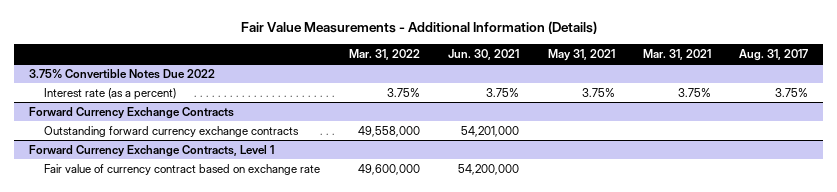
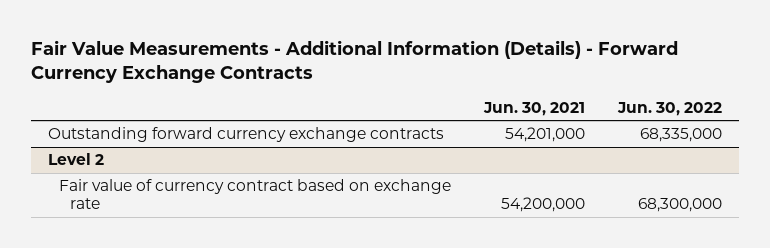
- Fair Value Measurements - Additional Information (Details)
+ Fair Value Measurements - Additional Information (Details) - Forward Currency Exchange Contracts
- | Mar. 31, 2022 | Jun. 30, 2021 | May 31, 2021 | Mar. 31, 2021 | Aug. 31, 2017
+ | Jun. 30, 2021 | Jun. 30, 2022
- 3.75% Convertible Notes Due 2022
- Interest rate (as a percent) | 3.75% | 3.75% | 3.75% | 3.75% | 3.75%
- Forward Currency Exchange Contracts
- Forward Currency Exchange Contracts, Level 1
+ Level 2

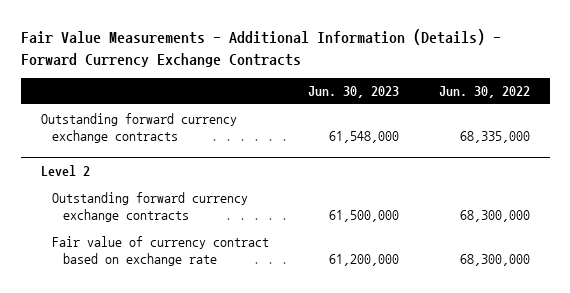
- | Jun. 30, 2021 | Jun. 30, 2022
+ | Jun. 30, 2023 | Jun. 30, 2022
@ Level 2
+ Outstanding forward currency exchange contracts | 61,500,000 | 68,300,000

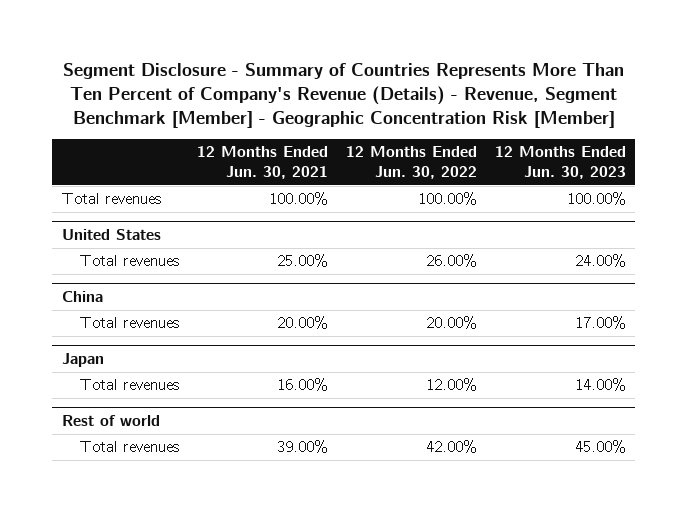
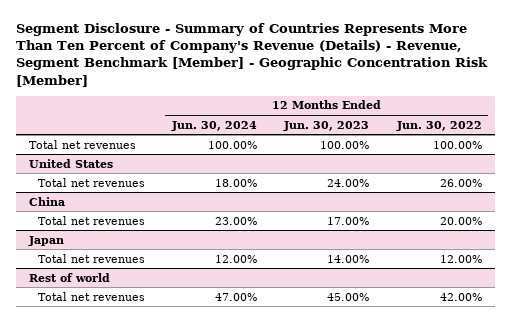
- | 12 Months Ended Jun. 30, 2021 | 12 Months Ended Jun. 30, 2022 | 12 Months Ended Jun. 30, 2023
+ | 12 Months Ended Jun. 30, 2024 | 12 Months Ended Jun. 30, 2023 | 12 Months Ended Jun. 30, 2022
- Total revenues | 100.00% | 100.00% | 100.00%
+ Total net revenues | 100.00% | 100.00% | 100.00%
@ United States
- Total revenues | 25.00% | 26.00% | 24.00%
+ Total net revenues | 18.00% | 24.00% | 26.00%
@ China
- Total revenues | 20.00% | 20.00% | 17.00%
+ Total net revenues | 23.00% | 17.00% | 20.00%
@ Japan
- Total revenues | 16.00% | 12.00% | 14.00%
+ Total net revenues | 12.00% | 14.00% | 12.00%
@ Rest of world
- Total revenues | 39.00% | 42.00% | 45.00%
+ Total net revenues | 47.00% | 45.00% | 42.00%

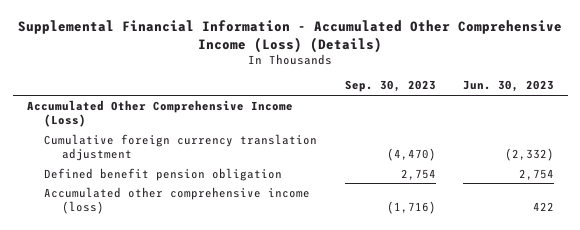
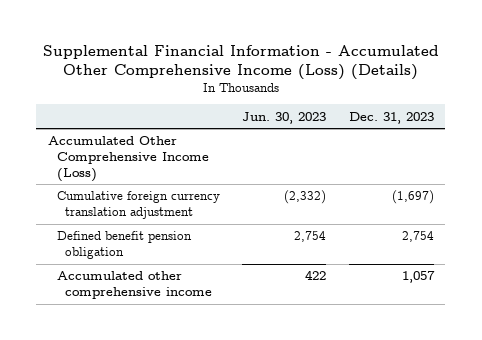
- | Sep. 30, 2023 | Jun. 30, 2023
+ | Jun. 30, 2023 | Dec. 31, 2023
- Accumulated other comprehensive income (loss) | (1,716) | 422
+ Accumulated other comprehensive income | 422 | 1,057

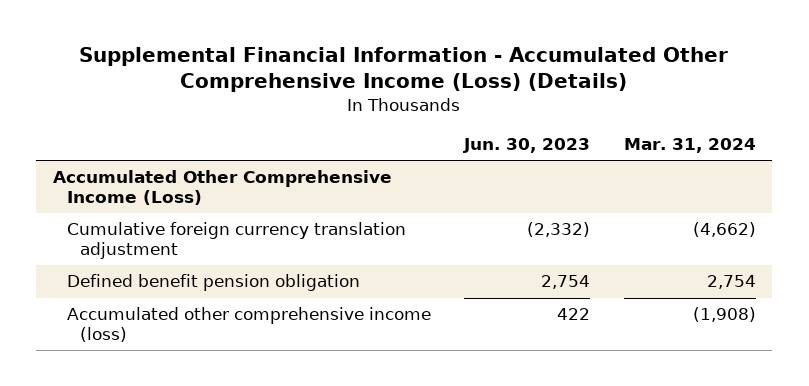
- | Jun. 30, 2023 | Dec. 31, 2023
+ | Jun. 30, 2023 | Mar. 31, 2024
- Accumulated other comprehensive income | 422 | 1,057
+ Accumulated other comprehensive income (loss) | 422 | (1,908)

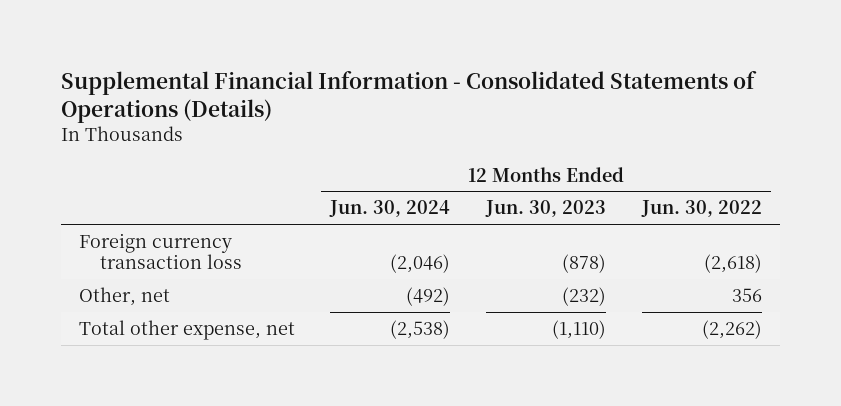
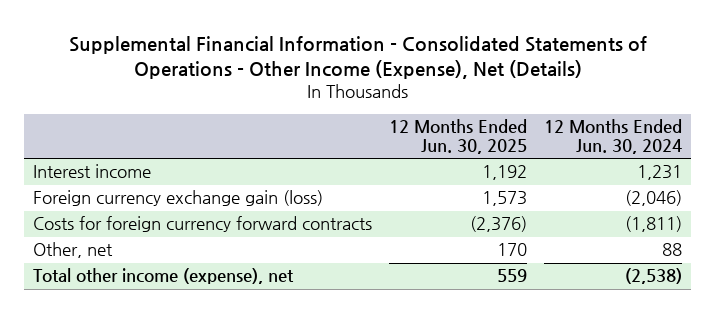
- Supplemental Financial Information - Consolidated Statements of Operations (Details)
+ Supplemental Financial Information - Consolidated Statements of Operations - Other Income (Expense), Net (Details)
- | 12 Months Ended Jun. 30, 2024 | 12 Months Ended Jun. 30, 2023 | 12 Months Ended Jun. 30, 2022
+ | 12 Months Ended Jun. 30, 2025 | 12 Months Ended Jun. 30, 2024
- Foreign currency transaction loss | (2,046) | (878) | (2,618)
- Other, net | (492) | (232) | 356
- Total other expense, net | (2,538) | (1,110) | (2,262)
+ Interest income | 1,192 | 1,231
+ Foreign currency exchange gain (loss) | 1,573 | (2,046)
+ Costs for foreign currency forward contracts | (2,376) | (1,811)
+ Other, net | 170 | 88
+ Total other income (expense), net | 559 | (2,538)

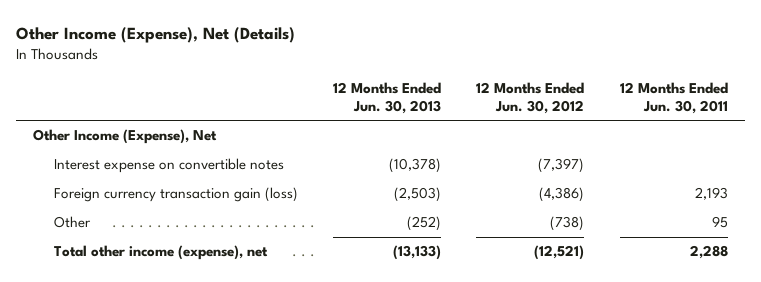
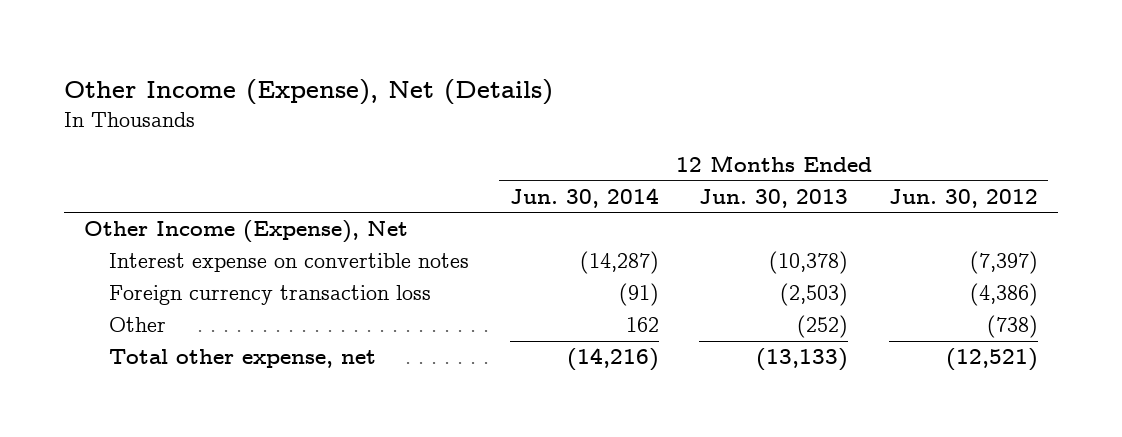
- | 12 Months Ended Jun. 30, 2013 | 12 Months Ended Jun. 30, 2012 | 12 Months Ended Jun. 30, 2011
+ | 12 Months Ended Jun. 30, 2014 | 12 Months Ended Jun. 30, 2013 | 12 Months Ended Jun. 30, 2012
- Foreign currency transaction gain (loss) | (2,503) | (4,386) | 2,193
+ Foreign currency transaction loss | (91) | (2,503) | (4,386)
- Total other income (expense), net | (13,133) | (12,521) | 2,288
+ Total other expense, net | (14,216) | (13,133) | (12,521)

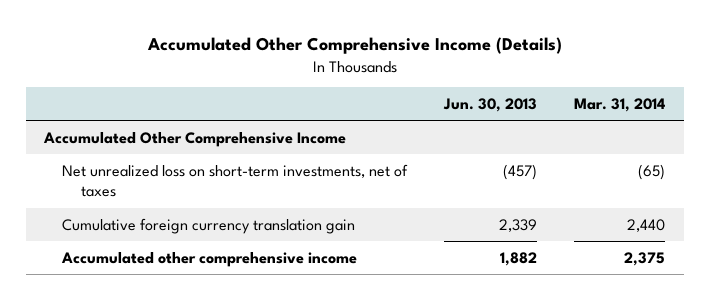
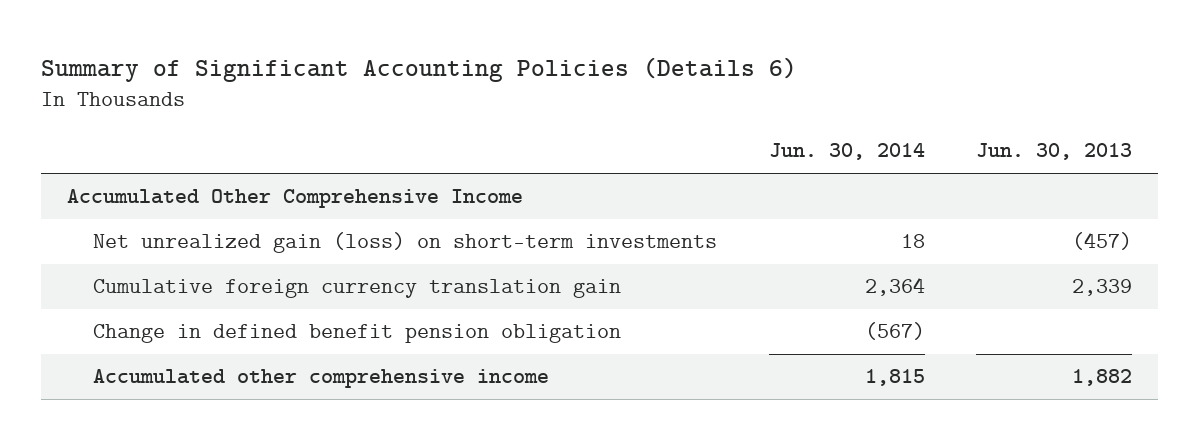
- Accumulated Other Comprehensive Income (Details)
+ Summary of Significant Accounting Policies (Details 6)
- | Jun. 30, 2013 | Mar. 31, 2014
+ | Jun. 30, 2014 | Jun. 30, 2013
- Net unrealized loss on short-term investments, net of taxes | (457) | (65)
+ Net unrealized gain (loss) on short-term investments | 18 | (457)
+ Change in defined benefit pension obligation | (567) |

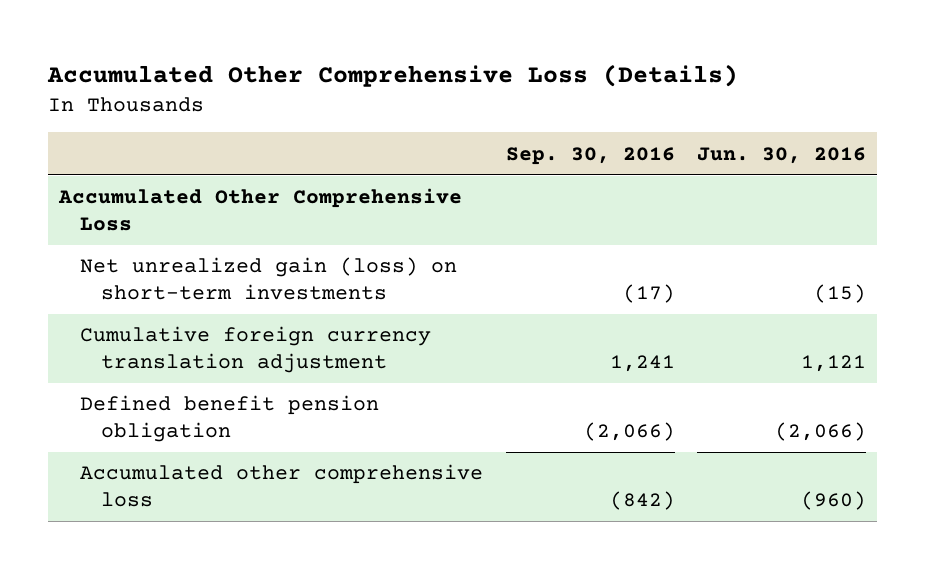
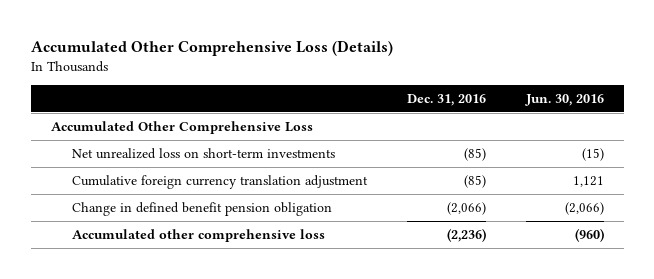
- | Sep. 30, 2016 | Jun. 30, 2016
+ | Dec. 31, 2016 | Jun. 30, 2016
- Net unrealized gain (loss) on short-term investments | (17) | (15)
+ Net unrealized loss on short-term investments | (85) | (15)
- Defined benefit pension obligation | (2,066) | (2,066)
+ Change in defined benefit pension obligation | (2,066) | (2,066)

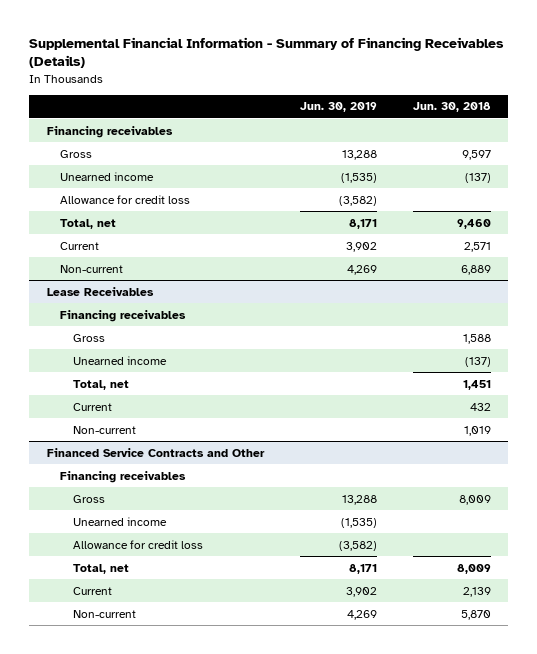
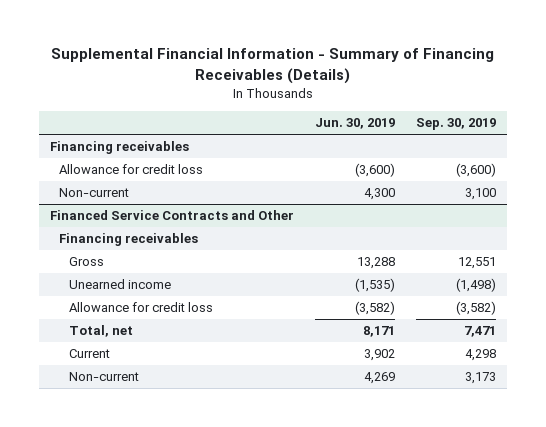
- | Jun. 30, 2019 | Jun. 30, 2018
+ | Jun. 30, 2019 | Sep. 30, 2019
- Gross | 13,288 | 9,597
- Unearned income | (1,535) | (137)
- Allowance for credit loss | (3,582) |
- Total, net | 8,171 | 9,460
- Current | 3,902 | 2,571
- Non-current | 4,269 | 6,889
- Lease Receivables
- Financing receivables
- Gross | | 1,588
- Unearned income | | (137)
- Total, net | | 1,451
- Current | | 432
- Non-current | | 1,019
+ Allowance for credit loss | (3,600) | (3,600)
+ Non-current | 4,300 | 3,100

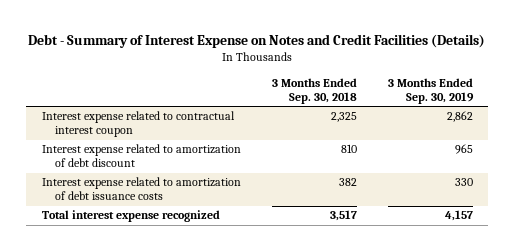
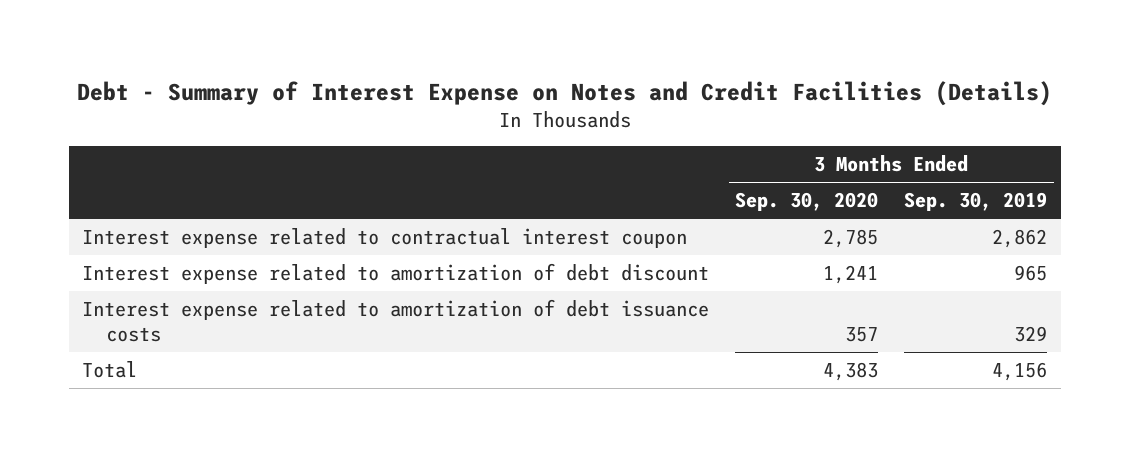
- | 3 Months Ended Sep. 30, 2018 | 3 Months Ended Sep. 30, 2019
+ | 3 Months Ended Sep. 30, 2020 | 3 Months Ended Sep. 30, 2019
- Interest expense related to amortization of debt issuance costs | 382 | 330
- Total interest expense recognized | 3,517 | 4,157
+ Interest expense related to amortization of debt issuance costs | 357 | 329
+ Total | 4,383 | 4,156

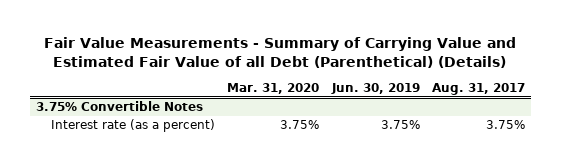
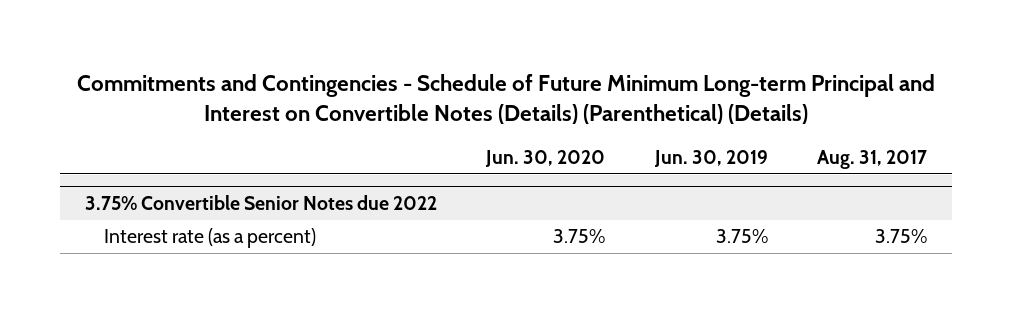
- Fair Value Measurements - Summary of Carrying Value and Estimated Fair Value of all Debt (Parenthetical) (Details)
+ Commitments and Contingencies - Schedule of Future Minimum Long-term Principal and Interest on Convertible Notes (Details) (Parenthetical) (Details)
- | Mar. 31, 2020 | Jun. 30, 2019 | Aug. 31, 2017
+ | Jun. 30, 2020 | Jun. 30, 2019 | Aug. 31, 2017
- 3.75% Convertible Notes
+ 3.75% Convertible Senior Notes due 2022

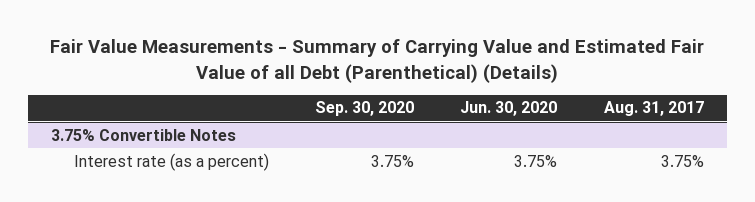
- Commitments and Contingencies - Schedule of Future Minimum Long-term Principal and Interest on Convertible Notes (Details) (Parenthetical) (Details)
+ Fair Value Measurements - Summary of Carrying Value and Estimated Fair Value of all Debt (Parenthetical) (Details)
- | Jun. 30, 2020 | Jun. 30, 2019 | Aug. 31, 2017
+ | Sep. 30, 2020 | Jun. 30, 2020 | Aug. 31, 2017
- 3.75% Convertible Senior Notes due 2022
+ 3.75% Convertible Notes

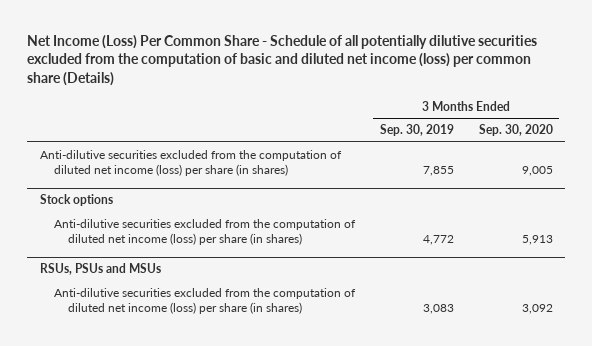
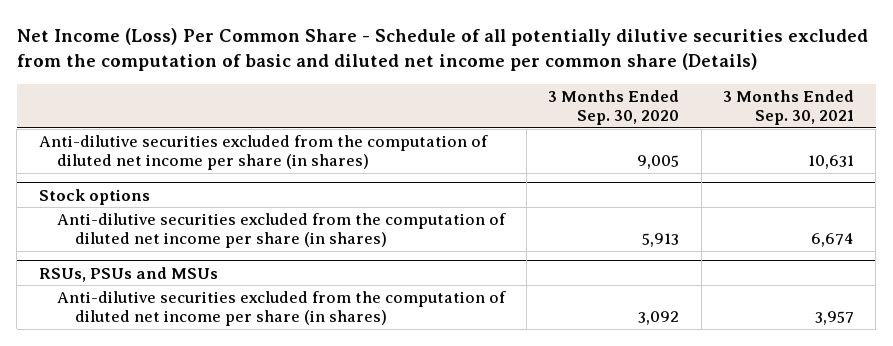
- Net Income (Loss) Per Common Share - Schedule of all potentially dilutive securities excluded from the computation of basic and diluted net income (loss) per common share (Details)
+ Net Income (Loss) Per Common Share - Schedule of all potentially dilutive securities excluded from the computation of basic and diluted net income per common share (Details)
- | 3 Months Ended Sep. 30, 2019 | 3 Months Ended Sep. 30, 2020
+ | 3 Months Ended Sep. 30, 2020 | 3 Months Ended Sep. 30, 2021
- Anti-dilutive securities excluded from the computation of diluted net income (loss) per share (in shares) | 7,855 | 9,005
+ Anti-dilutive securities excluded from the computation of diluted net income per share (in shares) | 9,005 | 10,631
@ Stock options
- Anti-dilutive securities excluded from the computation of diluted net income (loss) per share (in shares) | 4,772 | 5,913
+ Anti-dilutive securities excluded from the computation of diluted net income per share (in shares) | 5,913 | 6,674
@ RSUs, PSUs and MSUs
- Anti-dilutive securities excluded from the computation of diluted net income (loss) per share (in shares) | 3,083 | 3,092
+ Anti-dilutive securities excluded from the computation of diluted net income per share (in shares) | 3,092 | 3,957

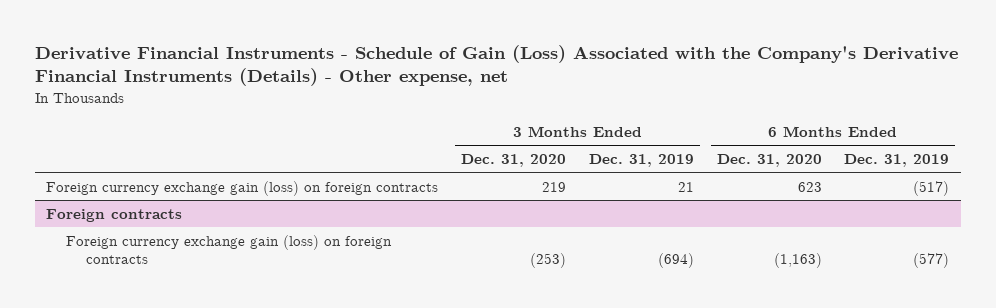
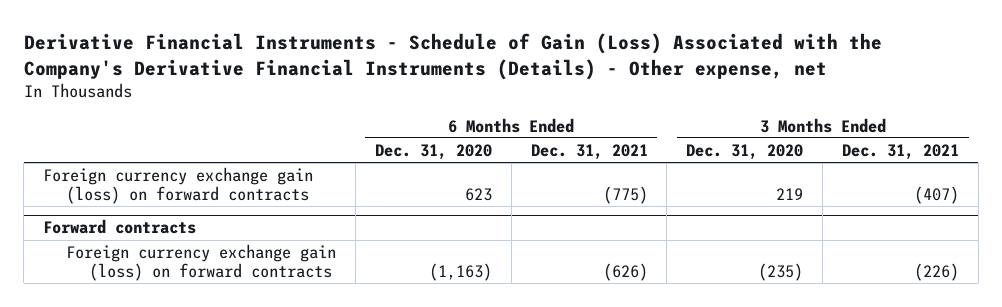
- | 3 Months Ended Dec. 31, 2020 | 3 Months Ended Dec. 31, 2019 | 6 Months Ended Dec. 31, 2020 | 6 Months Ended Dec. 31, 2019
+ | 6 Months Ended Dec. 31, 2020 | 6 Months Ended Dec. 31, 2021 | 3 Months Ended Dec. 31, 2020 | 3 Months Ended Dec. 31, 2021
- Foreign currency exchange gain (loss) on foreign contracts | 219 | 21 | 623 | (517)
- Foreign contracts
- Foreign currency exchange gain (loss) on foreign contracts | (253) | (694) | (1,163) | (577)
+ Foreign currency exchange gain (loss) on forward contracts | 623 | (775) | 219 | (407)
+ Forward contracts
+ Foreign currency exchange gain (loss) on forward contracts | (1,163) | (626) | (235) | (226)

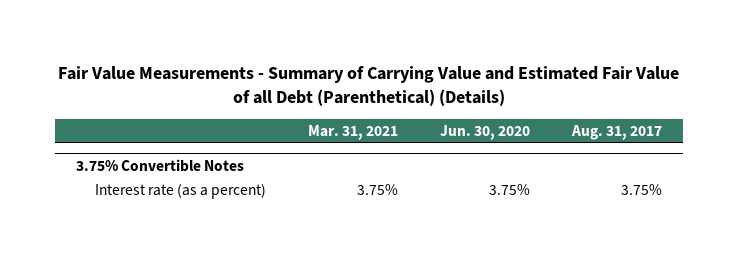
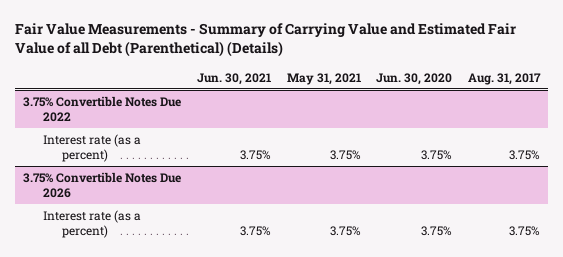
- | Mar. 31, 2021 | Jun. 30, 2020 | Aug. 31, 2017
+ | Jun. 30, 2021 | May 31, 2021 | Jun. 30, 2020 | Aug. 31, 2017
- 3.75% Convertible Notes
+ 3.75% Convertible Notes Due 2022
+ 3.75% Convertible Notes Due 2026
+ Interest rate (as a percent) | 3.75% | 3.75% | 3.75% | 3.75%

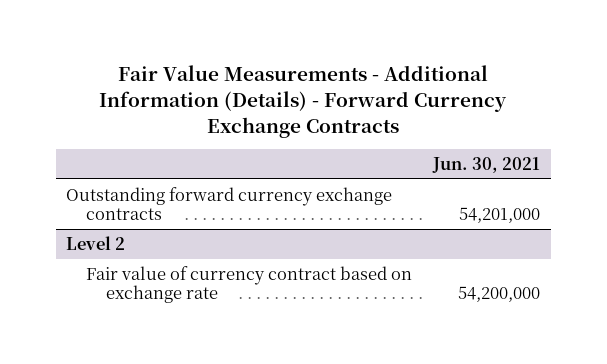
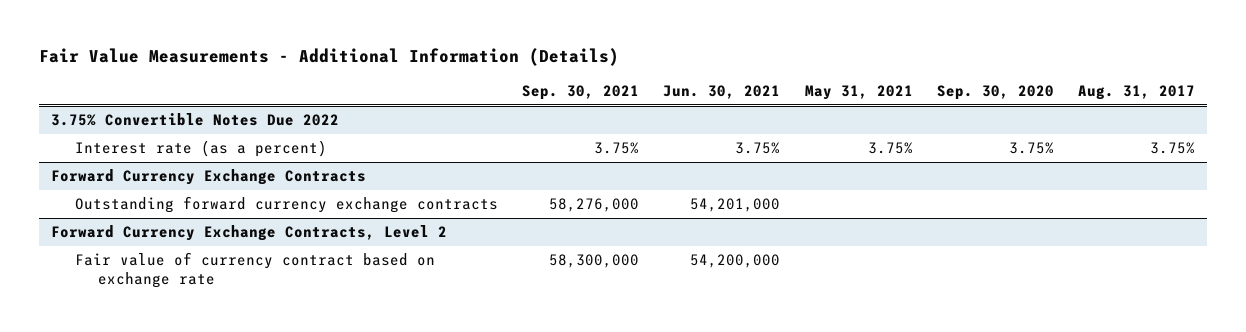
- Fair Value Measurements - Additional Information (Details) - Forward Currency Exchange Contracts
+ Fair Value Measurements - Additional Information (Details)
- | Jun. 30, 2021
+ | Sep. 30, 2021 | Jun. 30, 2021 | May 31, 2021 | Sep. 30, 2020 | Aug. 31, 2017
+ 3.75% Convertible Notes Due 2022
+ Interest rate (as a percent) | 3.75% | 3.75% | 3.75% | 3.75% | 3.75%
+ Forward Currency Exchange Contracts
- Level 2
+ Forward Currency Exchange Contracts, Level 2

